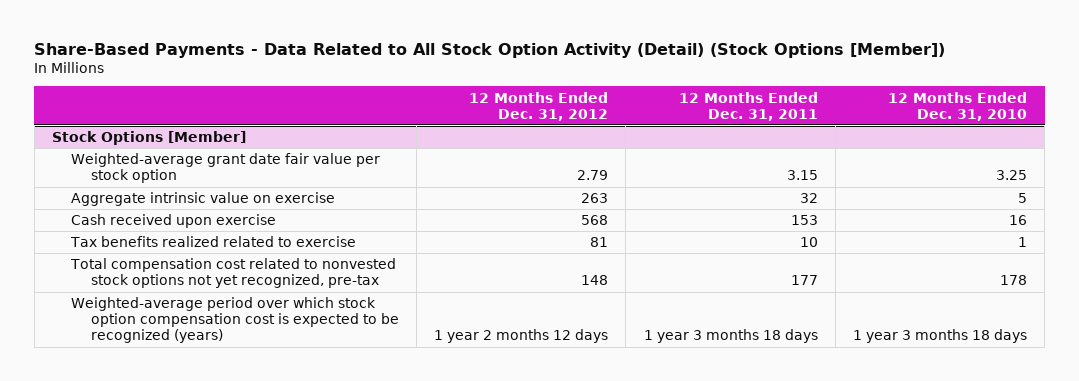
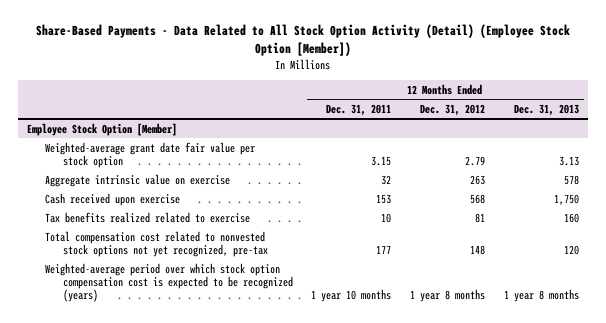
- Share-Based Payments - Data Related to All Stock Option Activity (Detail) (Stock Options [Member])
+ Share-Based Payments - Data Related to All Stock Option Activity (Detail) (Employee Stock Option [Member])
- | 12 Months Ended Dec. 31, 2012 | 12 Months Ended Dec. 31, 2011 | 12 Months Ended Dec. 31, 2010
+ | 12 Months Ended Dec. 31, 2011 | 12 Months Ended Dec. 31, 2012 | 12 Months Ended Dec. 31, 2013
- Stock Options [Member]
+ Employee Stock Option [Member]
- Weighted-average period over which stock option compensation cost is expected to be recognized (years) | 1 year 2 months 12 days | 1 year 3 months 18 days | 1 year 3 months 18 days
+ Weighted-average period over which stock option compensation cost is expected to be recognized (years) | 1 year 10 months | 1 year 8 months | 1 year 8 months

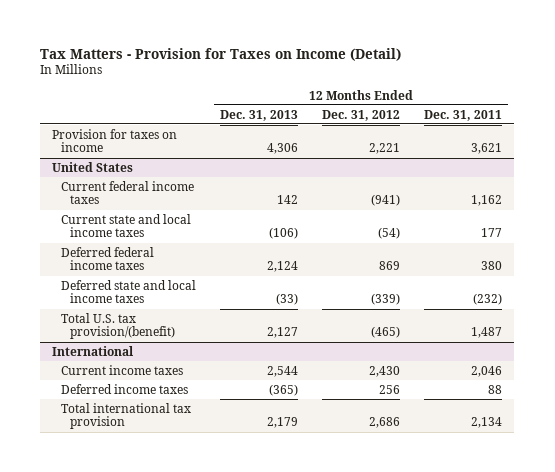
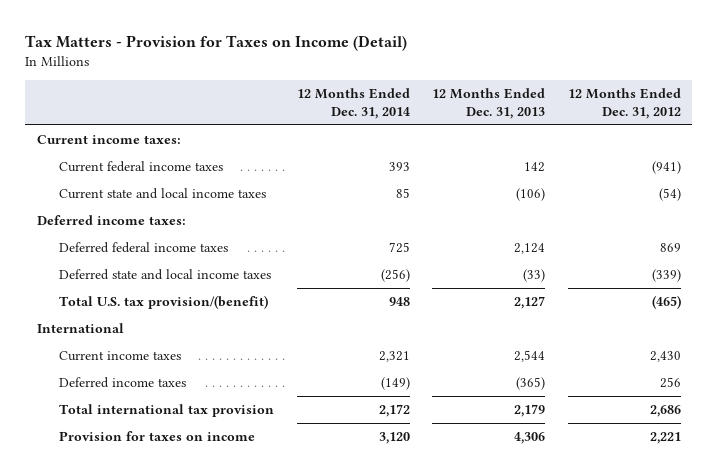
- | 12 Months Ended Dec. 31, 2013 | 12 Months Ended Dec. 31, 2012 | 12 Months Ended Dec. 31, 2011
+ | 12 Months Ended Dec. 31, 2014 | 12 Months Ended Dec. 31, 2013 | 12 Months Ended Dec. 31, 2012
- United States
+ Current income taxes:
+ Deferred income taxes:
- International
+ International
moved down: Provision for taxes on income | 3,120 | 4,306 | 2,221

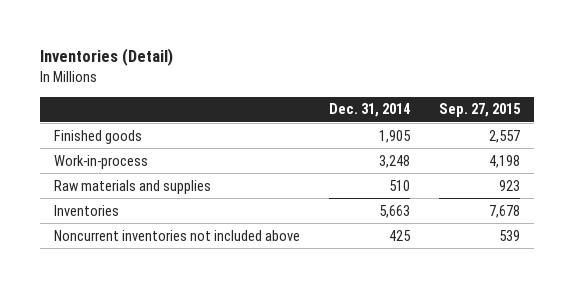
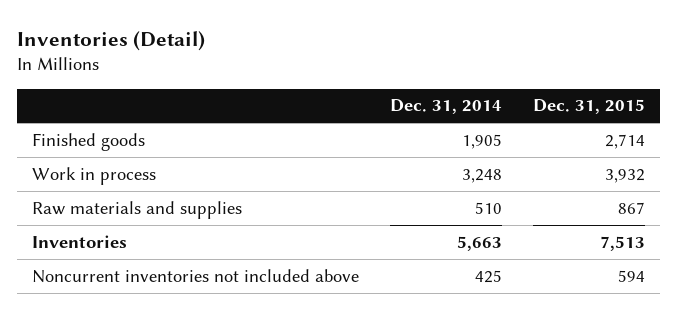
- | Dec. 31, 2014 | Sep. 27, 2015
+ | Dec. 31, 2014 | Dec. 31, 2015
- Work-in-process | 3,248 | 4,198
+ Work in process | 3,248 | 3,932

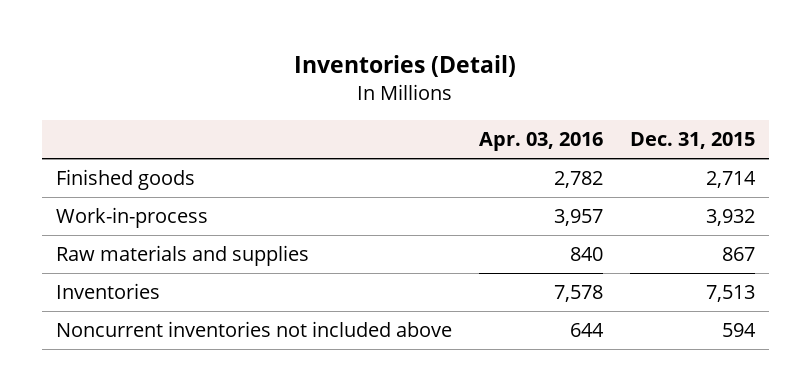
- | Dec. 31, 2014 | Dec. 31, 2015
+ | Apr. 03, 2016 | Dec. 31, 2015
- Work in process | 3,248 | 3,932
+ Work-in-process | 3,957 | 3,932

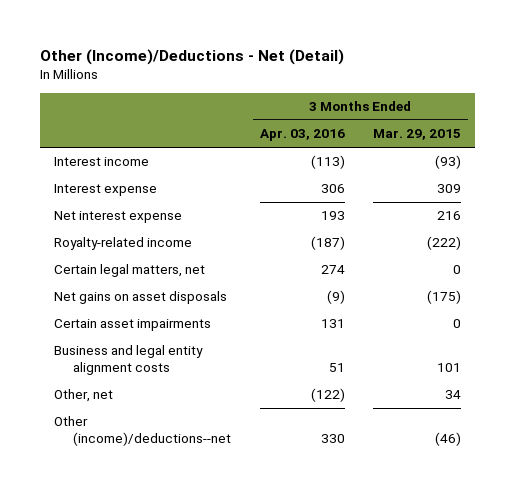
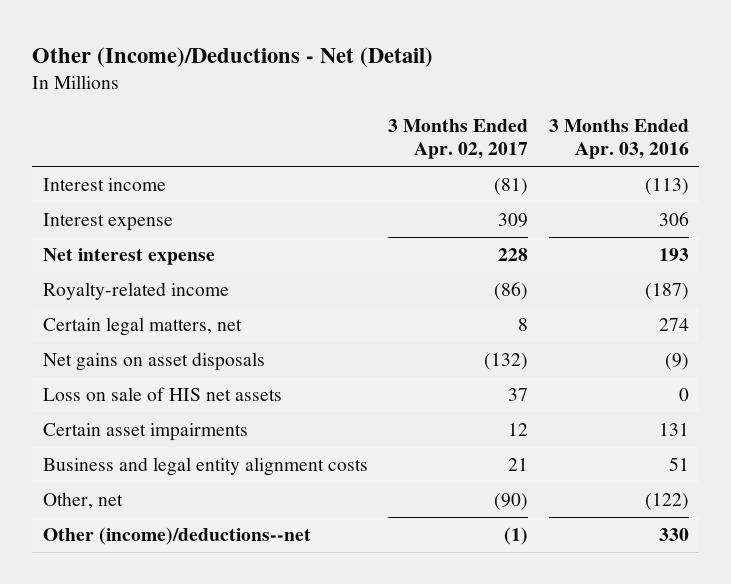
- | 3 Months Ended Apr. 03, 2016 | 3 Months Ended Mar. 29, 2015
+ | 3 Months Ended Apr. 02, 2017 | 3 Months Ended Apr. 03, 2016
+ Loss on sale of HIS net assets | 37 | 0

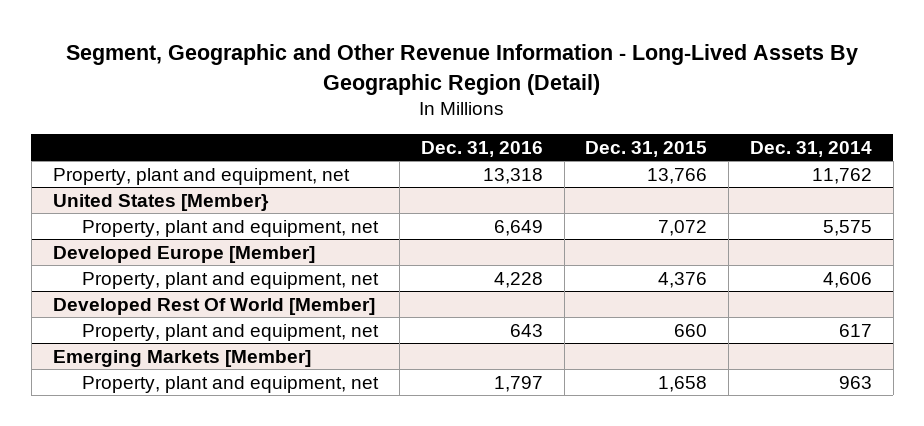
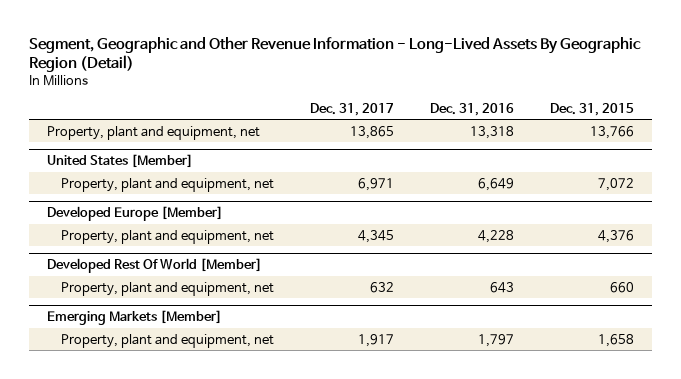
- | Dec. 31, 2016 | Dec. 31, 2015 | Dec. 31, 2014
+ | Dec. 31, 2017 | Dec. 31, 2016 | Dec. 31, 2015
- United States [Member}
+ United States [Member]

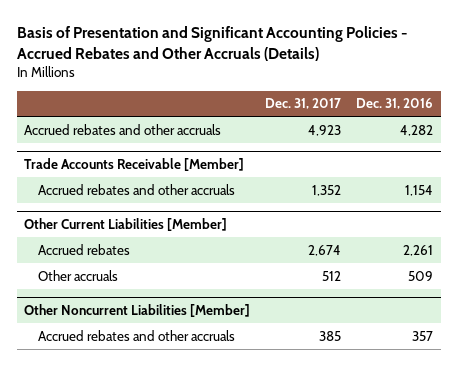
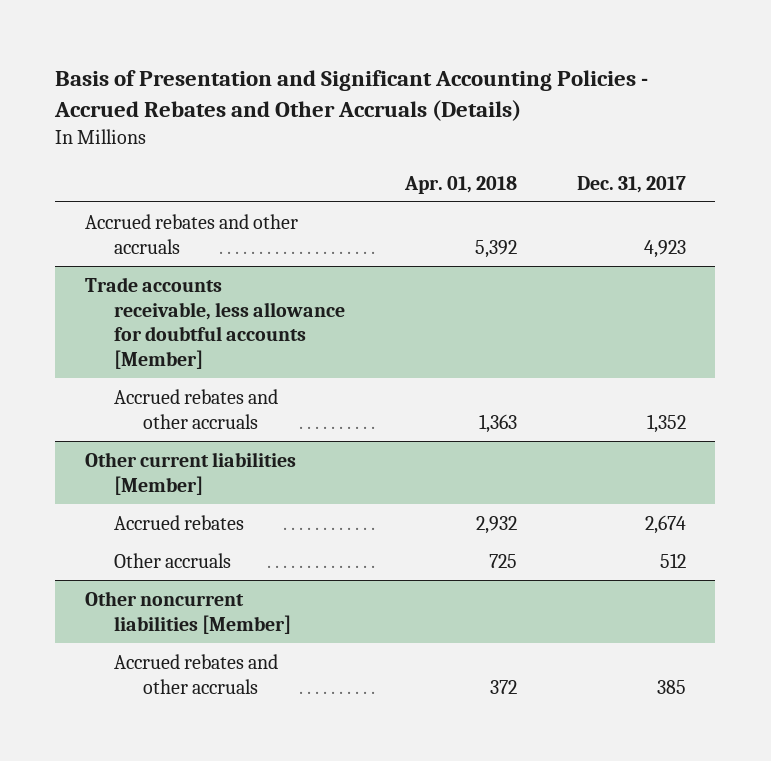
- | Dec. 31, 2017 | Dec. 31, 2016
+ | Apr. 01, 2018 | Dec. 31, 2017
- Trade Accounts Receivable [Member]
+ Trade accounts receivable, less allowance for doubtful accounts [Member]
- Other Current Liabilities [Member]
+ Other current liabilities [Member]
- Other Noncurrent Liabilities [Member]
+ Other noncurrent liabilities [Member]

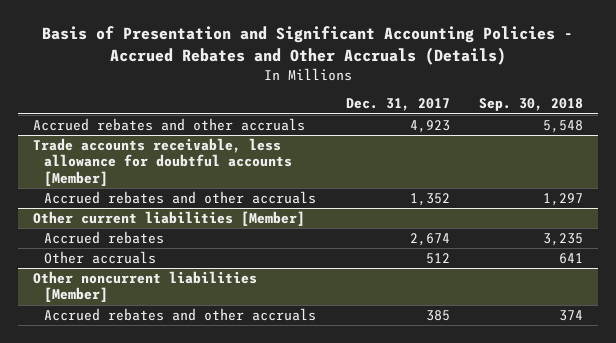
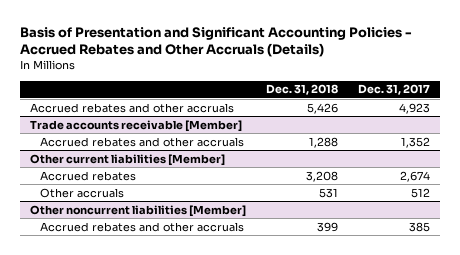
- | Dec. 31, 2017 | Sep. 30, 2018
+ | Dec. 31, 2018 | Dec. 31, 2017
- Trade accounts receivable, less allowance for doubtful accounts [Member]
+ Trade accounts receivable [Member]

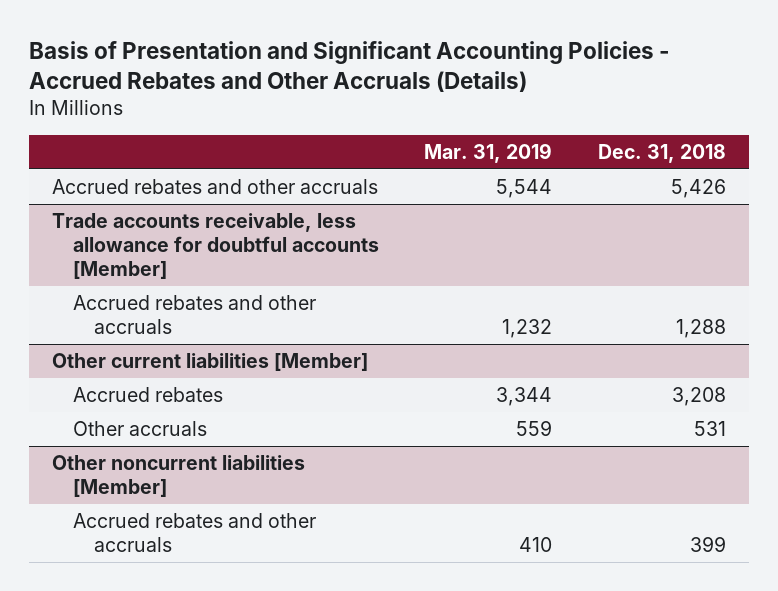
- | Dec. 31, 2018 | Dec. 31, 2017
+ | Mar. 31, 2019 | Dec. 31, 2018
- Trade accounts receivable [Member]
+ Trade accounts receivable, less allowance for doubtful accounts [Member]

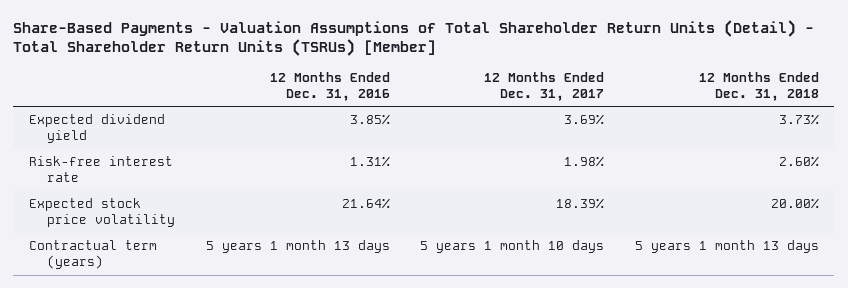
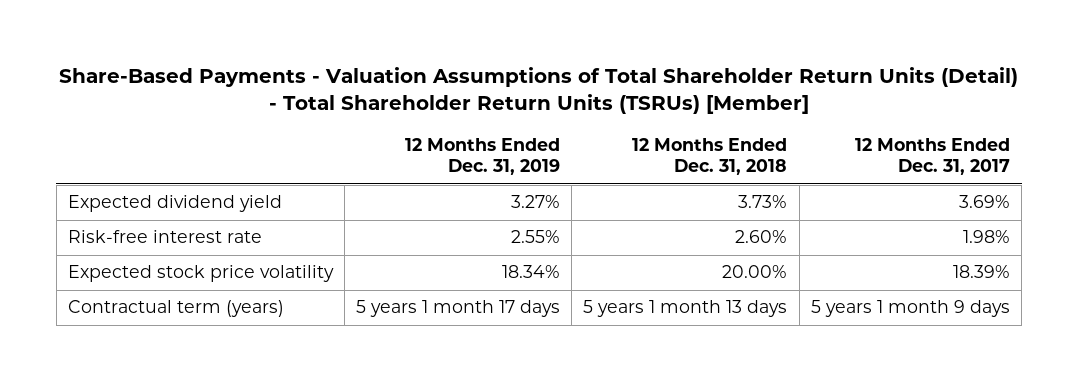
- | 12 Months Ended Dec. 31, 2016 | 12 Months Ended Dec. 31, 2017 | 12 Months Ended Dec. 31, 2018
+ | 12 Months Ended Dec. 31, 2019 | 12 Months Ended Dec. 31, 2018 | 12 Months Ended Dec. 31, 2017
- Contractual term (years) | 5 years 1 month 13 days | 5 years 1 month 10 days | 5 years 1 month 13 days
+ Contractual term (years) | 5 years 1 month 17 days | 5 years 1 month 13 days | 5 years 1 month 9 days

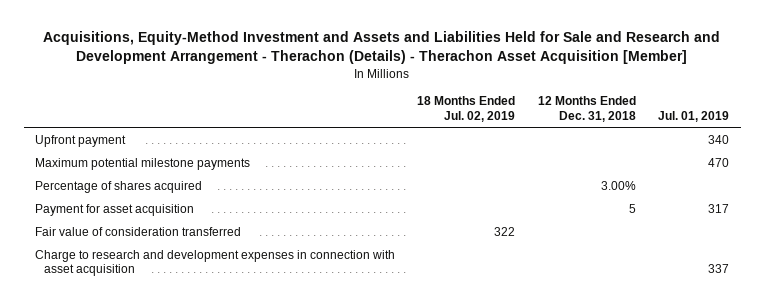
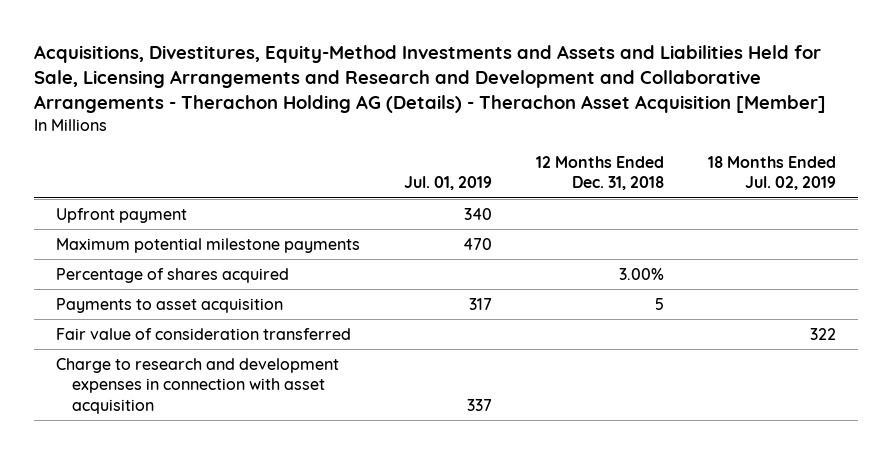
- Acquisitions, Equity-Method Investment and Assets and Liabilities Held for Sale and Research and Development Arrangement - Therachon (Details) - Therachon Asset Acquisition [Member]
+ Acquisitions, Divestitures, Equity-Method Investments and Assets and Liabilities Held for Sale, Licensing Arrangements and Research and Development and Collaborative Arrangements - Therachon Holding AG (Details) - Therachon Asset Acquisition [Member]
- | 18 Months Ended Jul. 02, 2019 | 12 Months Ended Dec. 31, 2018 | Jul. 01, 2019
+ | Jul. 01, 2019 | 12 Months Ended Dec. 31, 2018 | 18 Months Ended Jul. 02, 2019
- Payment for asset acquisition | | 5 | 317
+ Payments to asset acquisition | 317 | 5 |

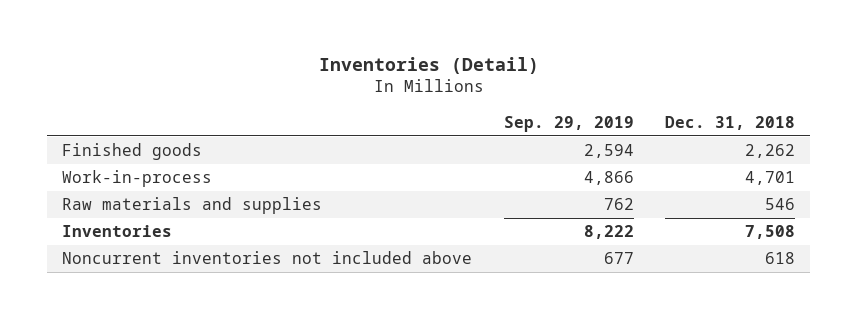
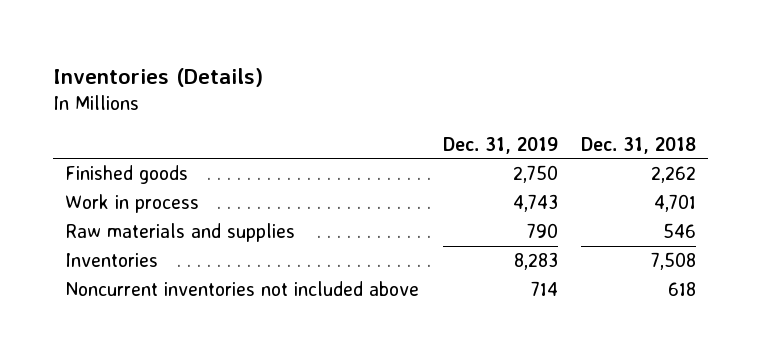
- Inventories (Detail)
+ Inventories (Details)
- | Sep. 29, 2019 | Dec. 31, 2018
+ | Dec. 31, 2019 | Dec. 31, 2018
- Work-in-process | 4,866 | 4,701
+ Work in process | 4,743 | 4,701

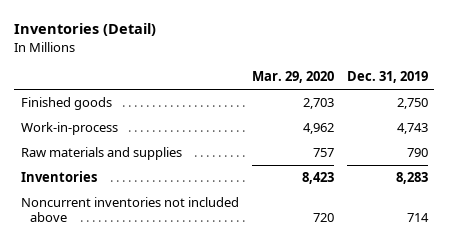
- Inventories (Details)
+ Inventories (Detail)
- | Dec. 31, 2019 | Dec. 31, 2018
+ | Mar. 29, 2020 | Dec. 31, 2019
- Work in process | 4,743 | 4,701
+ Work-in-process | 4,962 | 4,743

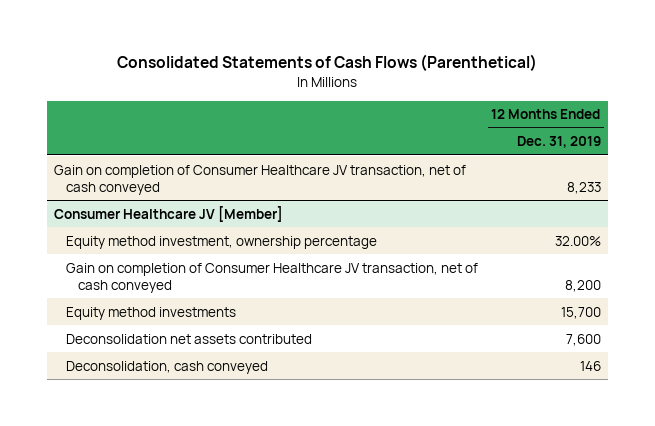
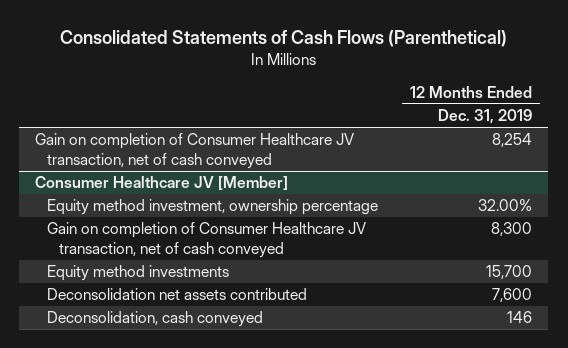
- Gain on completion of Consumer Healthcare JV transaction, net of cash conveyed | 8,233
+ Gain on completion of Consumer Healthcare JV transaction, net of cash conveyed | 8,254
@ Consumer Healthcare JV [Member]
- Gain on completion of Consumer Healthcare JV transaction, net of cash conveyed | 8,200
+ Gain on completion of Consumer Healthcare JV transaction, net of cash conveyed | 8,300

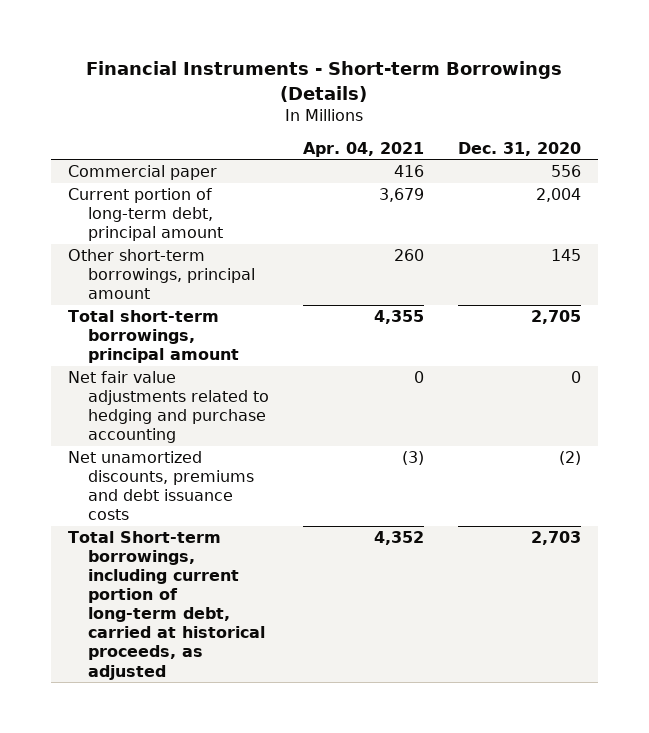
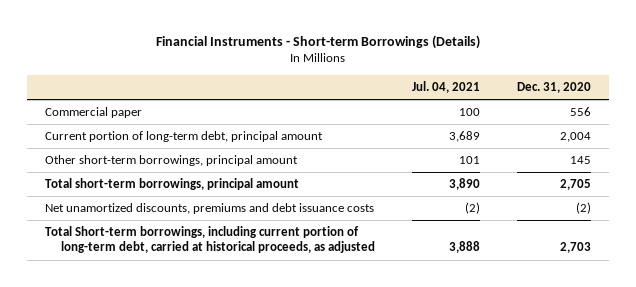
- | Apr. 04, 2021 | Dec. 31, 2020
+ | Jul. 04, 2021 | Dec. 31, 2020
- Net fair value adjustments related to hedging and purchase accounting | 0 | 0

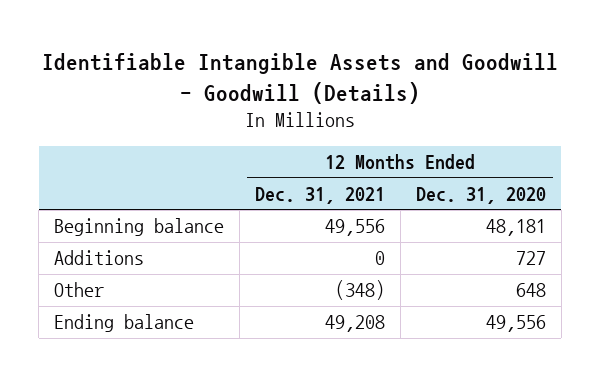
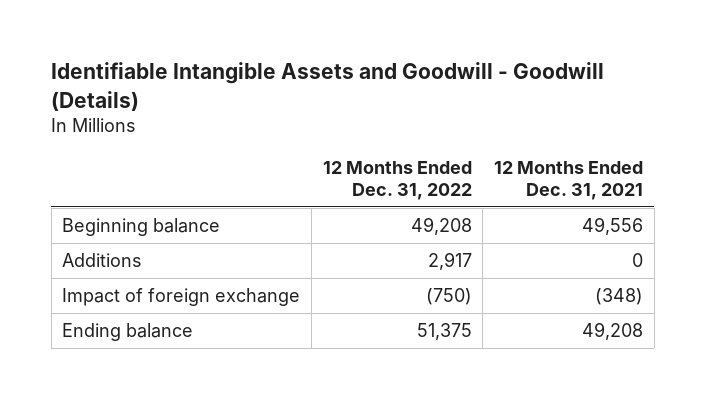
- | 12 Months Ended Dec. 31, 2021 | 12 Months Ended Dec. 31, 2020
+ | 12 Months Ended Dec. 31, 2022 | 12 Months Ended Dec. 31, 2021
- Other | (348) | 648
+ Impact of foreign exchange | (750) | (348)

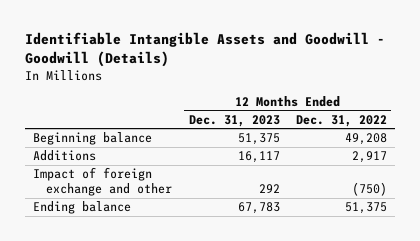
- | 12 Months Ended Dec. 31, 2022 | 12 Months Ended Dec. 31, 2021
+ | 12 Months Ended Dec. 31, 2023 | 12 Months Ended Dec. 31, 2022
- Impact of foreign exchange | (750) | (348)
+ Impact of foreign exchange and other | 292 | (750)

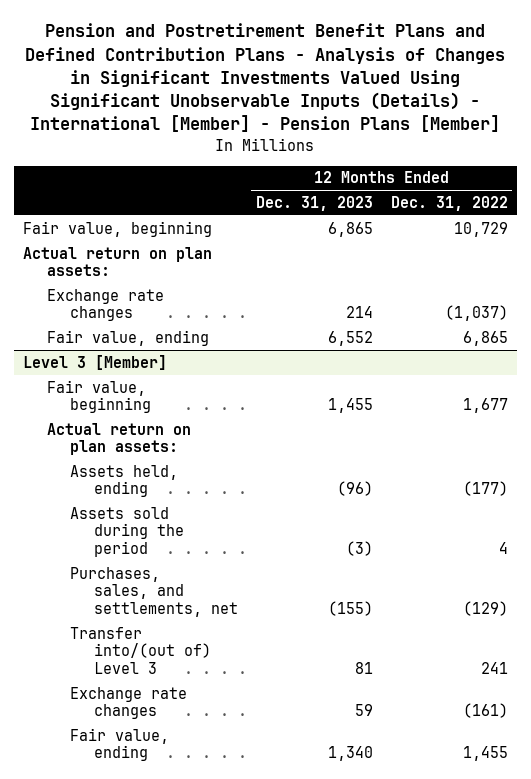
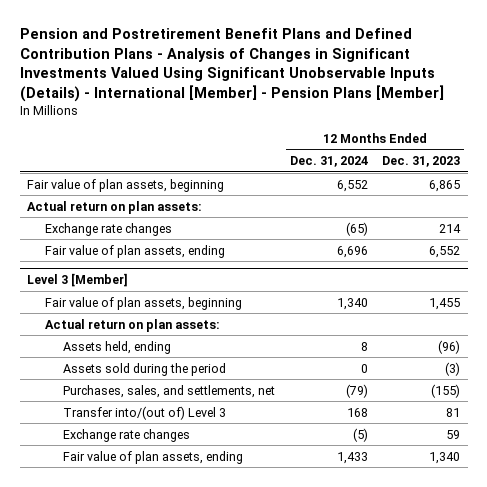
- | 12 Months Ended Dec. 31, 2023 | 12 Months Ended Dec. 31, 2022
+ | 12 Months Ended Dec. 31, 2024 | 12 Months Ended Dec. 31, 2023
- Fair value, beginning | 6,865 | 10,729
+ Fair value of plan assets, beginning | 6,552 | 6,865
- Fair value, ending | 6,552 | 6,865
+ Fair value of plan assets, ending | 6,696 | 6,552
@ Level 3 [Member]
- Fair value, beginning | 1,455 | 1,677
+ Fair value of plan assets, beginning | 1,340 | 1,455
- Fair value, ending | 1,340 | 1,455
+ Fair value of plan assets, ending | 1,433 | 1,340

